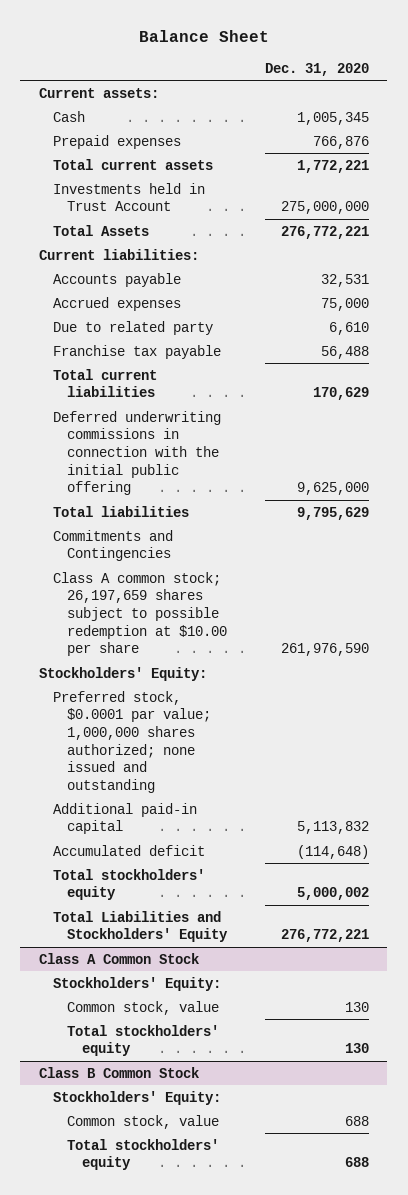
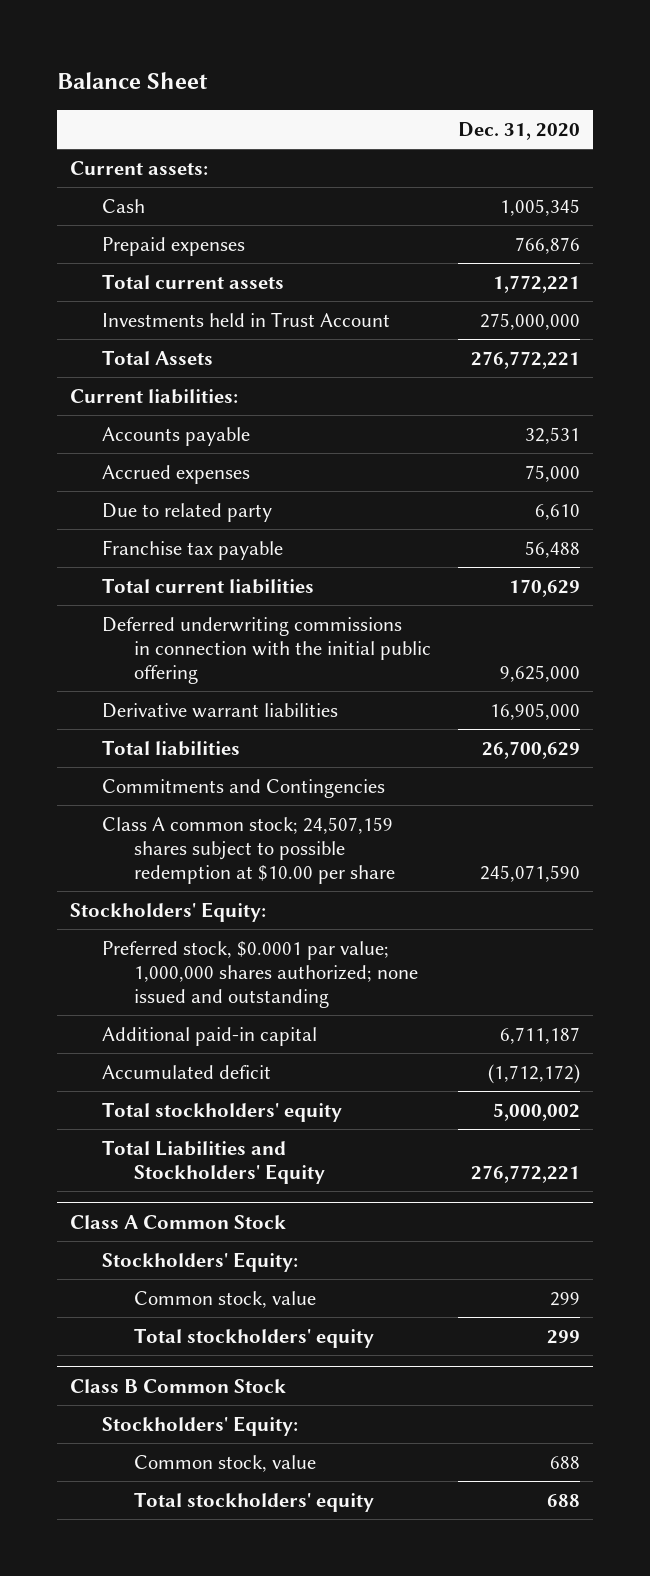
- Total liabilities | 9,795,629
+ Derivative warrant liabilities | 16,905,000
+ Total liabilities | 26,700,629
- Class A common stock; 26,197,659 shares subject to possible redemption at $10.00 per share | 261,976,590
+ Class A common stock; 24,507,159 shares subject to possible redemption at $10.00 per share | 245,071,590
- Additional paid-in capital | 5,113,832
- Accumulated deficit | (114,648)
+ Additional paid-in capital | 6,711,187
+ Accumulated deficit | (1,712,172)
@ Class A Common Stock
- Common stock, value | 130
- Total stockholders' equity | 130
+ Common stock, value | 299
+ Total stockholders' equity | 299

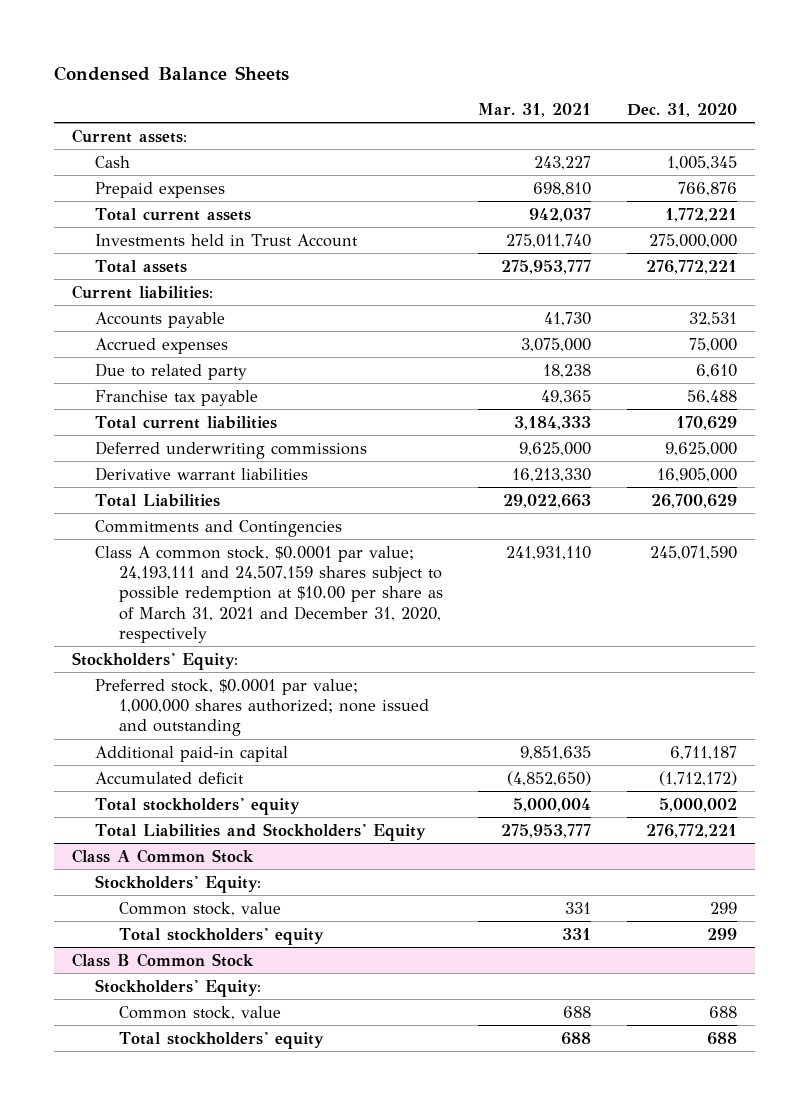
- Balance Sheet
+ Condensed Balance Sheets
- | Dec. 31, 2020
+ | Mar. 31, 2021 | Dec. 31, 2020
- Total Assets | 276,772,221
+ Total assets | 275,953,777 | 276,772,221
- Deferred underwriting commissions in connection with the initial public offering | 9,625,000
+ Deferred underwriting commissions | 9,625,000 | 9,625,000
- Total liabilities | 26,700,629
+ Total Liabilities | 29,022,663 | 26,700,629
- Class A common stock; 24,507,159 shares subject to possible redemption at $10.00 per share | 245,071,590
+ Class A common stock, $0.0001 par value; 24,193,111 and 24,507,159 shares subject to possible redemption at $10.00 per share as of March 31, 2021 and December 31, 2020, respectively | 241,931,110 | 245,071,590

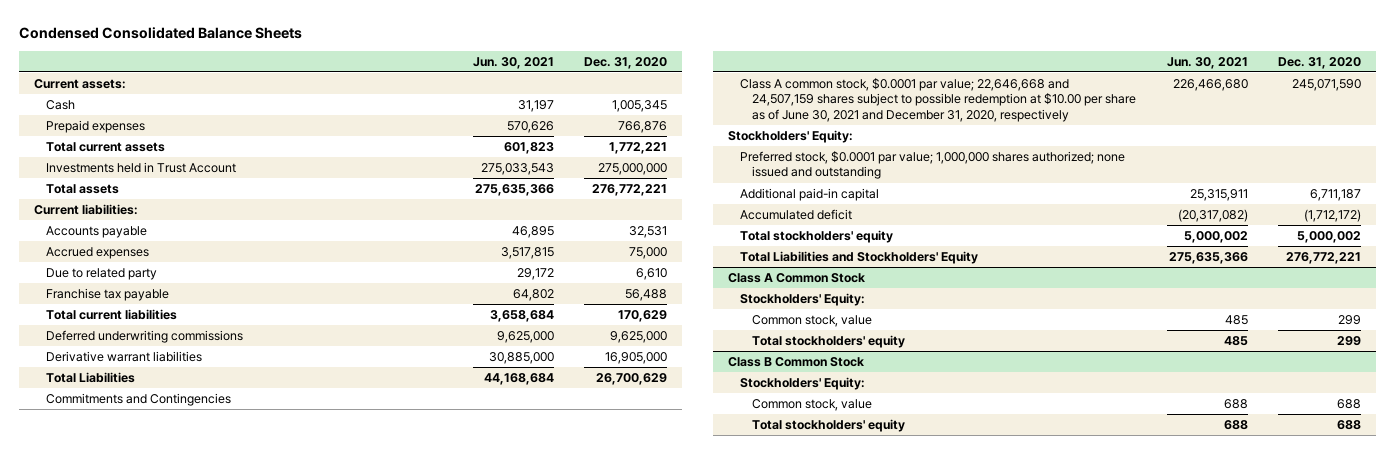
- Condensed Balance Sheets
+ Condensed Consolidated Balance Sheets
- | Mar. 31, 2021 | Dec. 31, 2020
+ | Jun. 30, 2021 | Dec. 31, 2020
- Class A common stock, $0.0001 par value; 24,193,111 and 24,507,159 shares subject to possible redemption at $10.00 per share as of March 31, 2021 and December 31, 2020, respectively | 241,931,110 | 245,071,590
+ Class A common stock, $0.0001 par value; 22,646,668 and 24,507,159 shares subject to possible redemption at $10.00 per share as of June 30, 2021 and December 31, 2020, respectively | 226,466,680 | 245,071,590

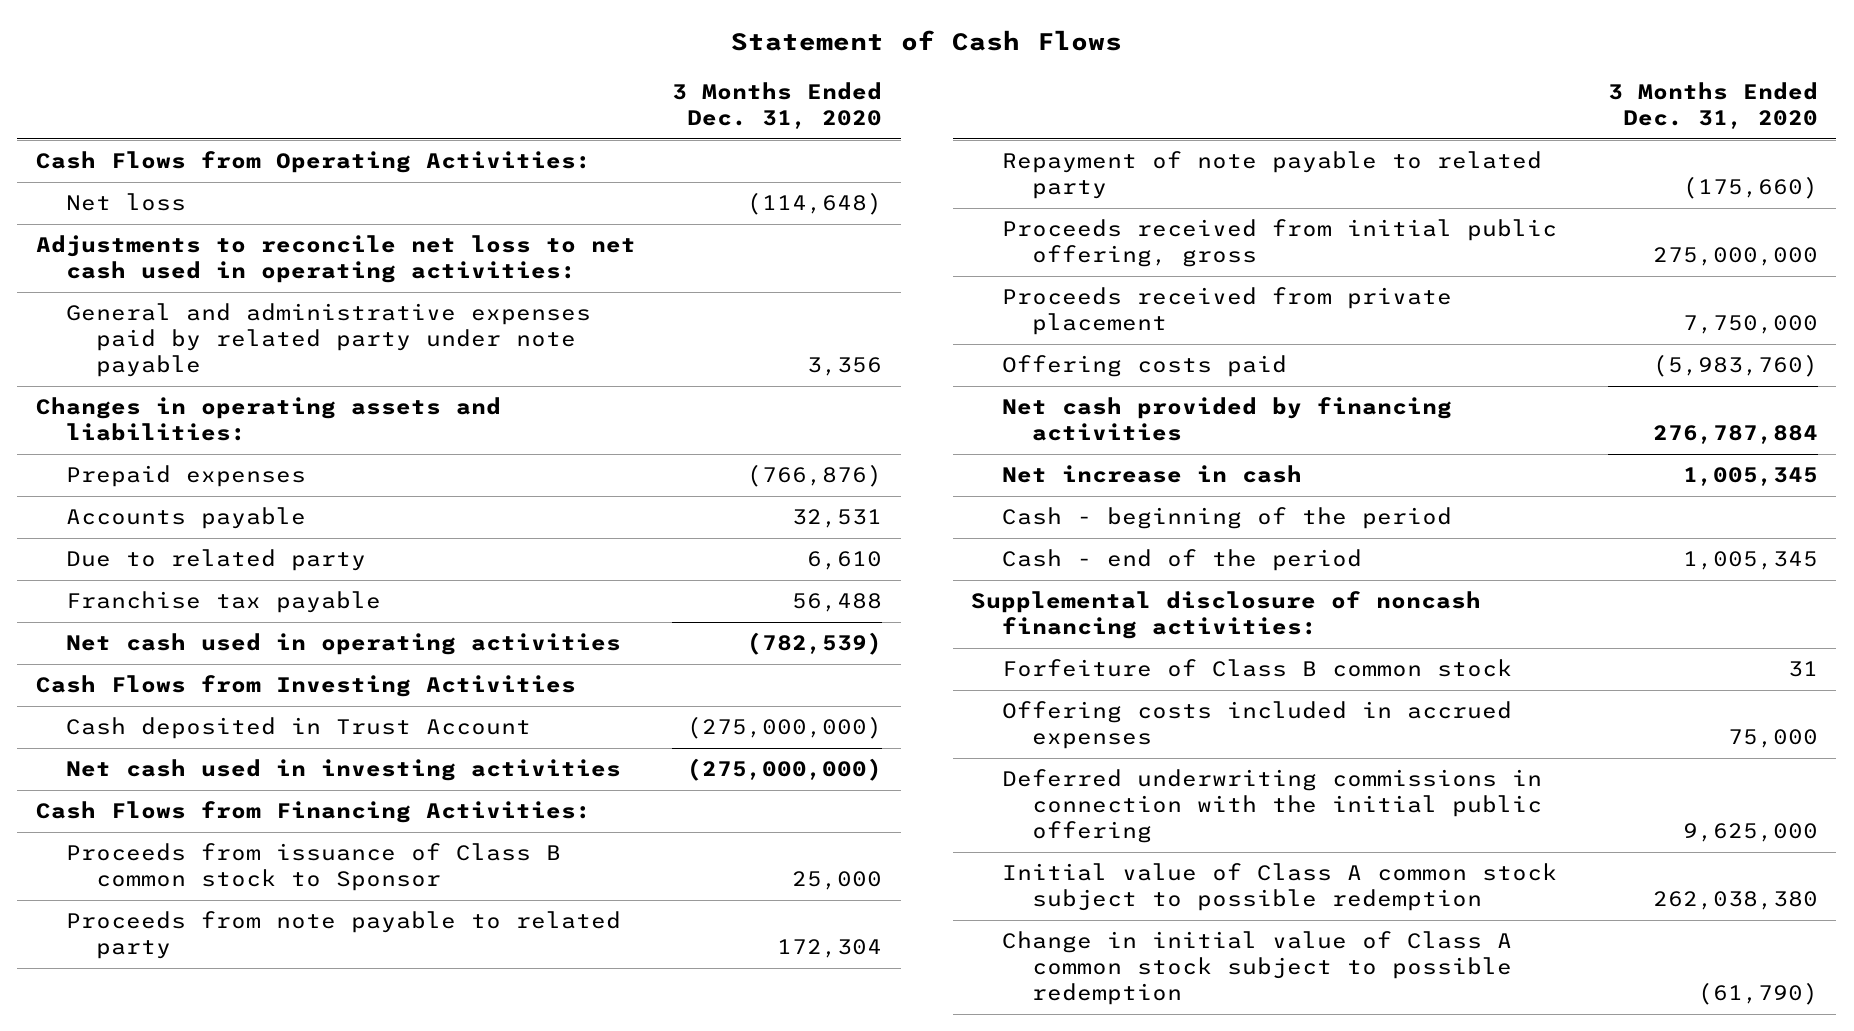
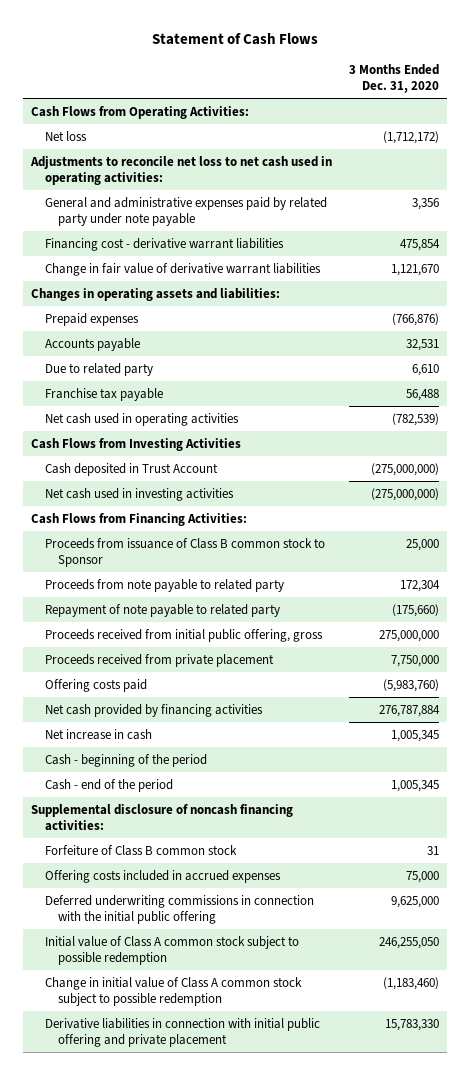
- Net loss | (114,648)
+ Net loss | (1,712,172)
+ Financing cost - derivative warrant liabilities | 475,854
+ Change in fair value of derivative warrant liabilities | 1,121,670
- Initial value of Class A common stock subject to possible redemption | 262,038,380
- Change in initial value of Class A common stock subject to possible redemption | (61,790)
+ Initial value of Class A common stock subject to possible redemption | 246,255,050
+ Change in initial value of Class A common stock subject to possible redemption | (1,183,460)
+ Derivative liabilities in connection with initial public offering and private placement | 15,783,330

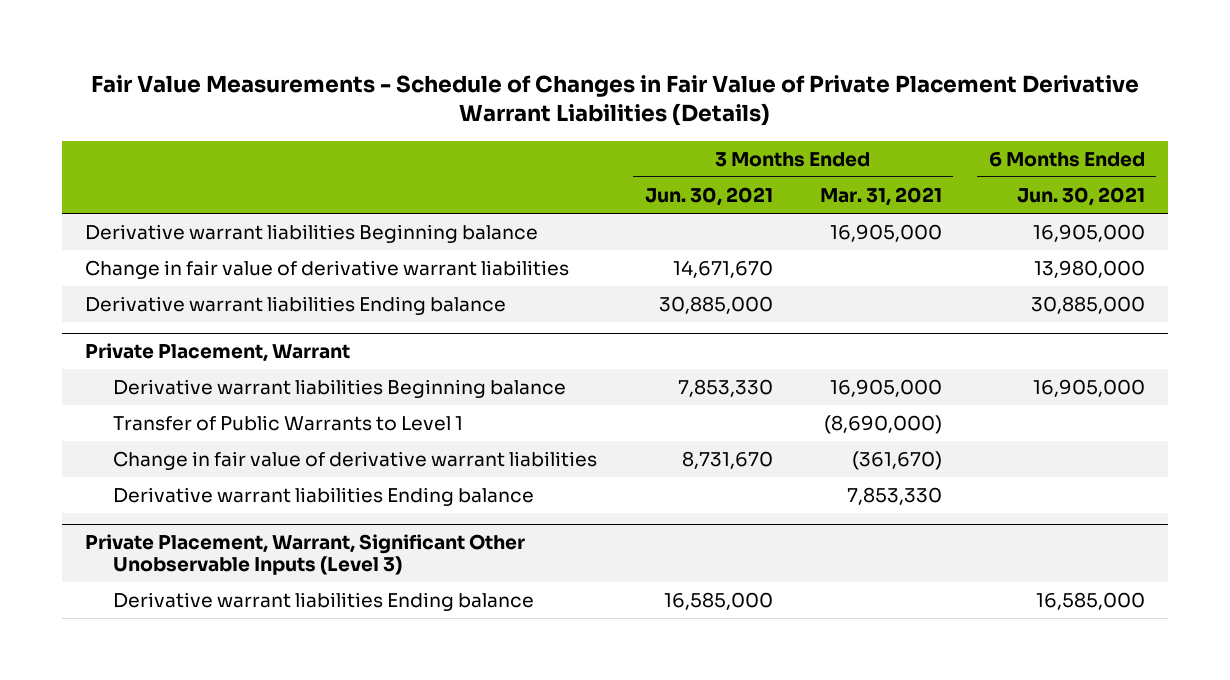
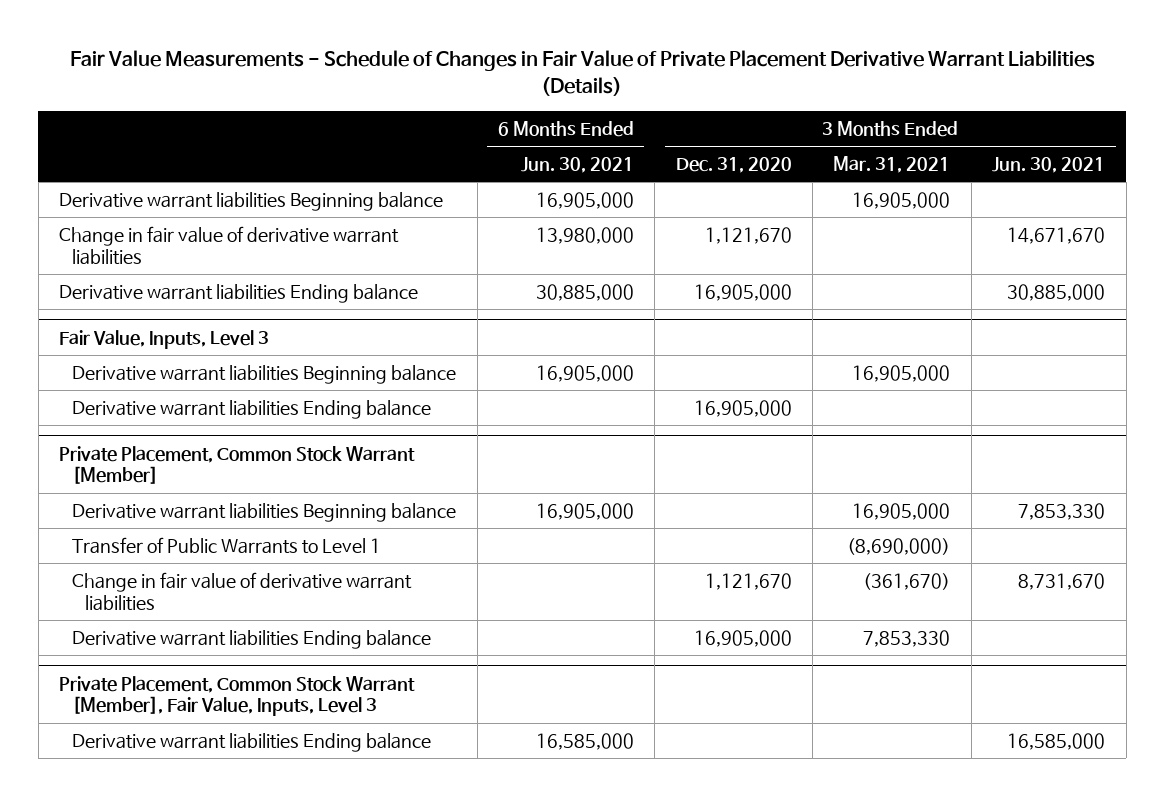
- | 3 Months Ended Jun. 30, 2021 | 3 Months Ended Mar. 31, 2021 | 6 Months Ended Jun. 30, 2021
+ | 6 Months Ended Jun. 30, 2021 | 3 Months Ended Dec. 31, 2020 | 3 Months Ended Mar. 31, 2021 | 3 Months Ended Jun. 30, 2021
- Private Placement, Warrant
+ Fair Value, Inputs, Level 3
+ Derivative warrant liabilities Beginning balance | 16,905,000 | | 16,905,000 |
+ Derivative warrant liabilities Ending balance | | 16,905,000 | |
+ Private Placement, Common Stock Warrant [Member]
- Private Placement, Warrant, Significant Other Unobservable Inputs (Level 3)
+ Private Placement, Common Stock Warrant [Member], Fair Value, Inputs, Level 3

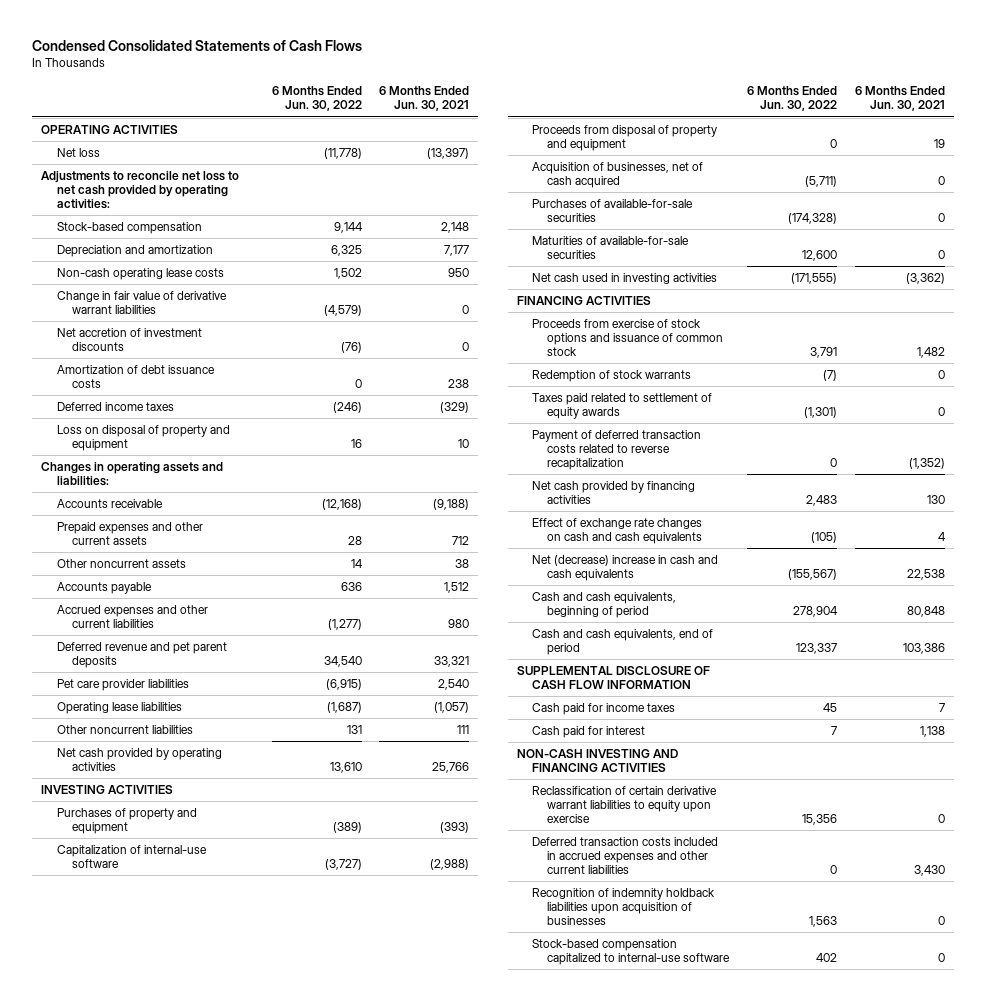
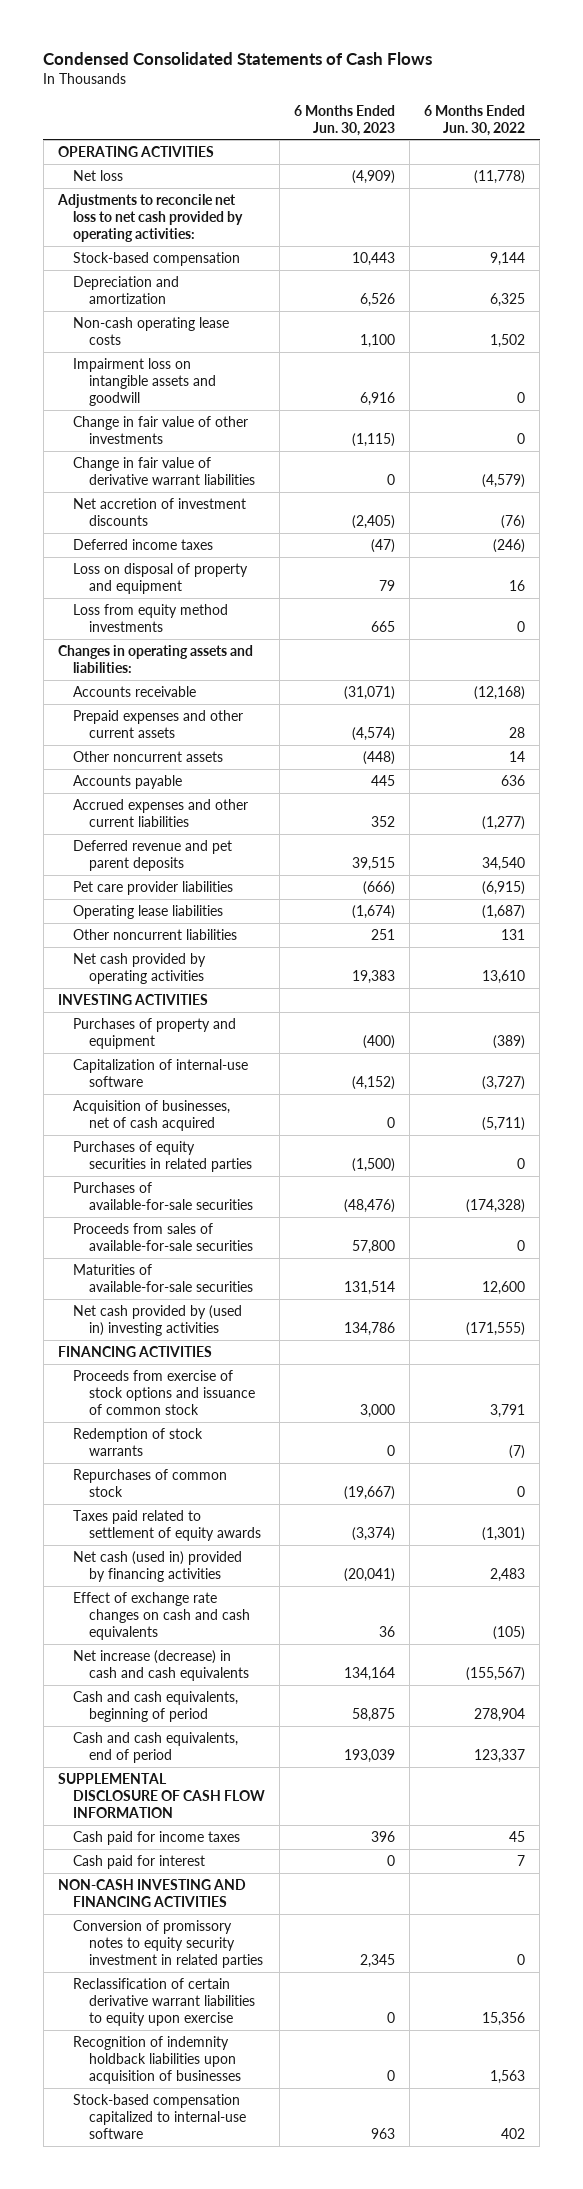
- | 6 Months Ended Jun. 30, 2022 | 6 Months Ended Jun. 30, 2021
+ | 6 Months Ended Jun. 30, 2023 | 6 Months Ended Jun. 30, 2022
+ Impairment loss on intangible assets and goodwill | 6,916 | 0
+ Change in fair value of other investments | (1,115) | 0
- Amortization of debt issuance costs | 0 | 238
+ Loss from equity method investments | 665 | 0
- Proceeds from disposal of property and equipment | 0 | 19
+ Purchases of equity securities in related parties | (1,500) | 0
+ Proceeds from sales of available-for-sale securities | 57,800 | 0
- Net cash used in investing activities | (171,555) | (3,362)
+ Net cash provided by (used in) investing activities | 134,786 | (171,555)
+ Repurchases of common stock | (19,667) | 0
- Payment of deferred transaction costs related to reverse recapitalization | 0 | (1,352)
- Net cash provided by financing activities | 2,483 | 130
+ Net cash (used in) provided by financing activities | (20,041) | 2,483
- Net (decrease) increase in cash and cash equivalents | (155,567) | 22,538
+ Net increase (decrease) in cash and cash equivalents | 134,164 | (155,567)
+ Conversion of promissory notes to equity security investment in related parties | 2,345 | 0
- Deferred transaction costs included in accrued expenses and other current liabilities | 0 | 3,430

